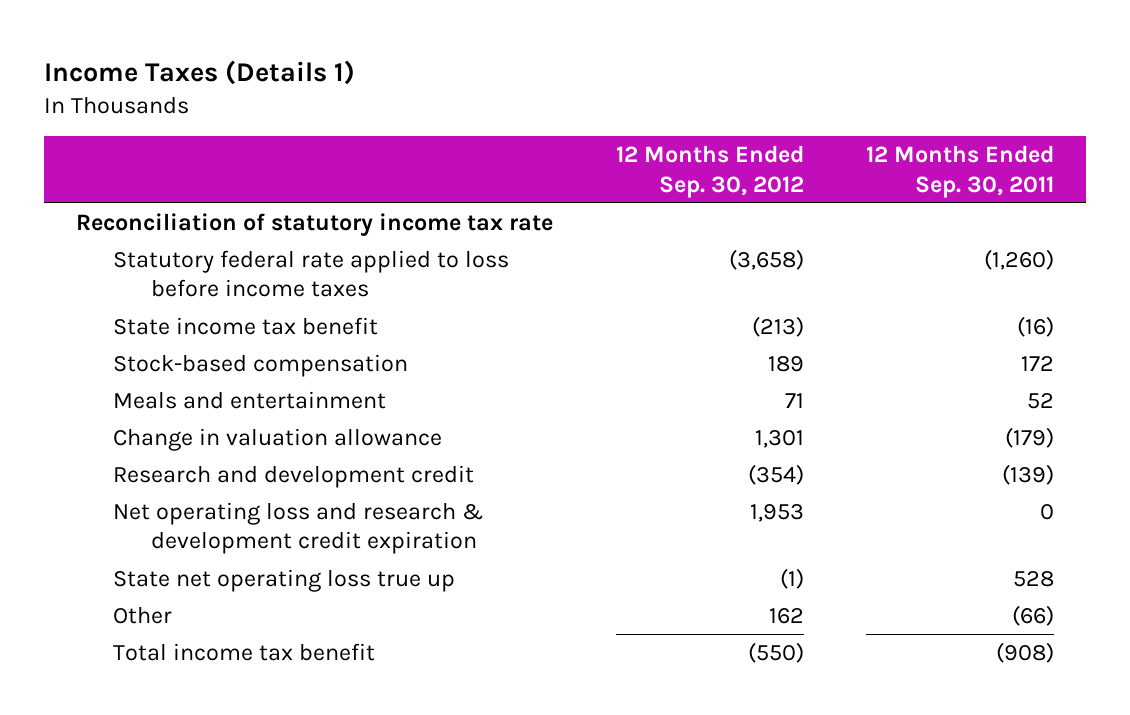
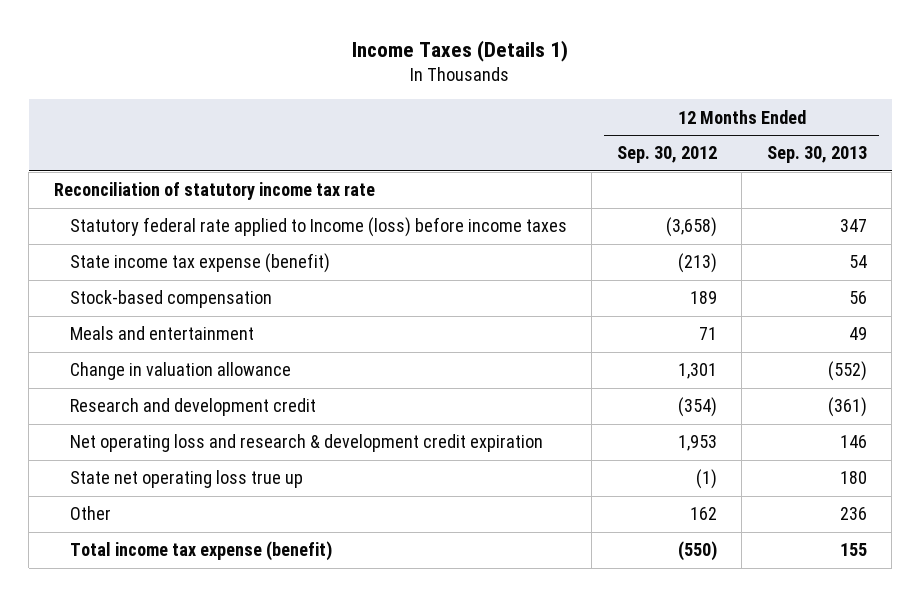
- | 12 Months Ended Sep. 30, 2012 | 12 Months Ended Sep. 30, 2011
+ | 12 Months Ended Sep. 30, 2012 | 12 Months Ended Sep. 30, 2013
- Statutory federal rate applied to loss before income taxes | (3,658) | (1,260)
- State income tax benefit | (213) | (16)
+ Statutory federal rate applied to Income (loss) before income taxes | (3,658) | 347
+ State income tax expense (benefit) | (213) | 54
- Total income tax benefit | (550) | (908)
+ Total income tax expense (benefit) | (550) | 155

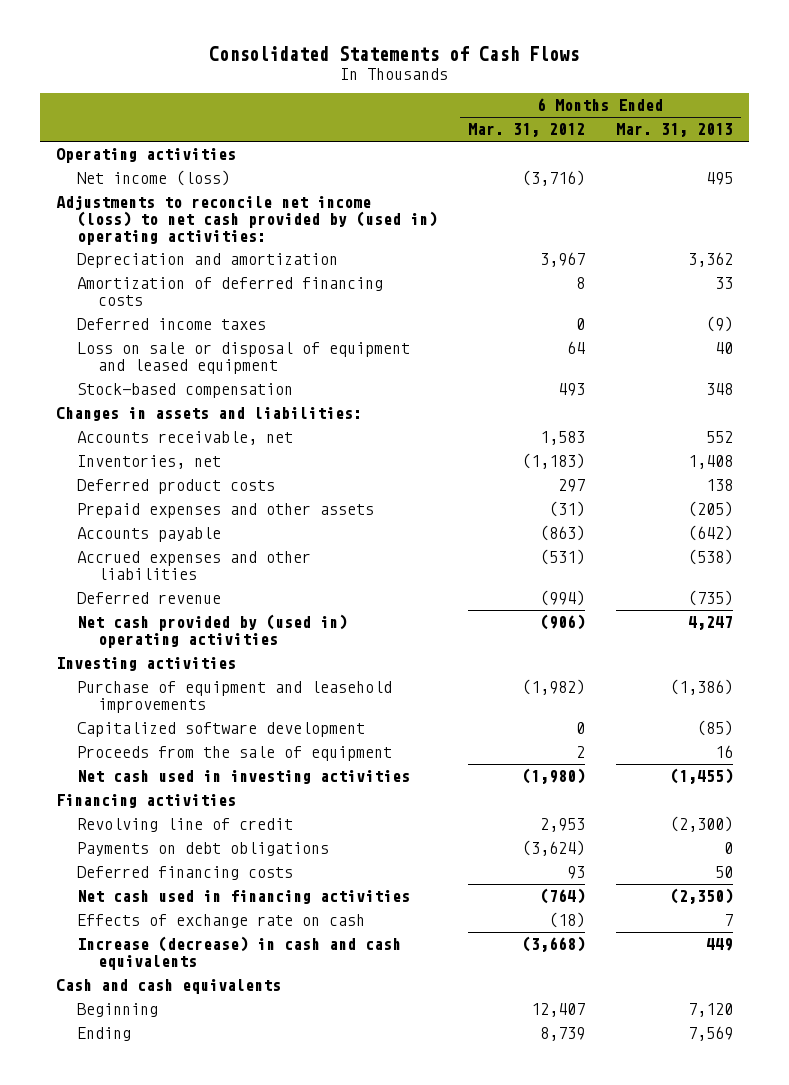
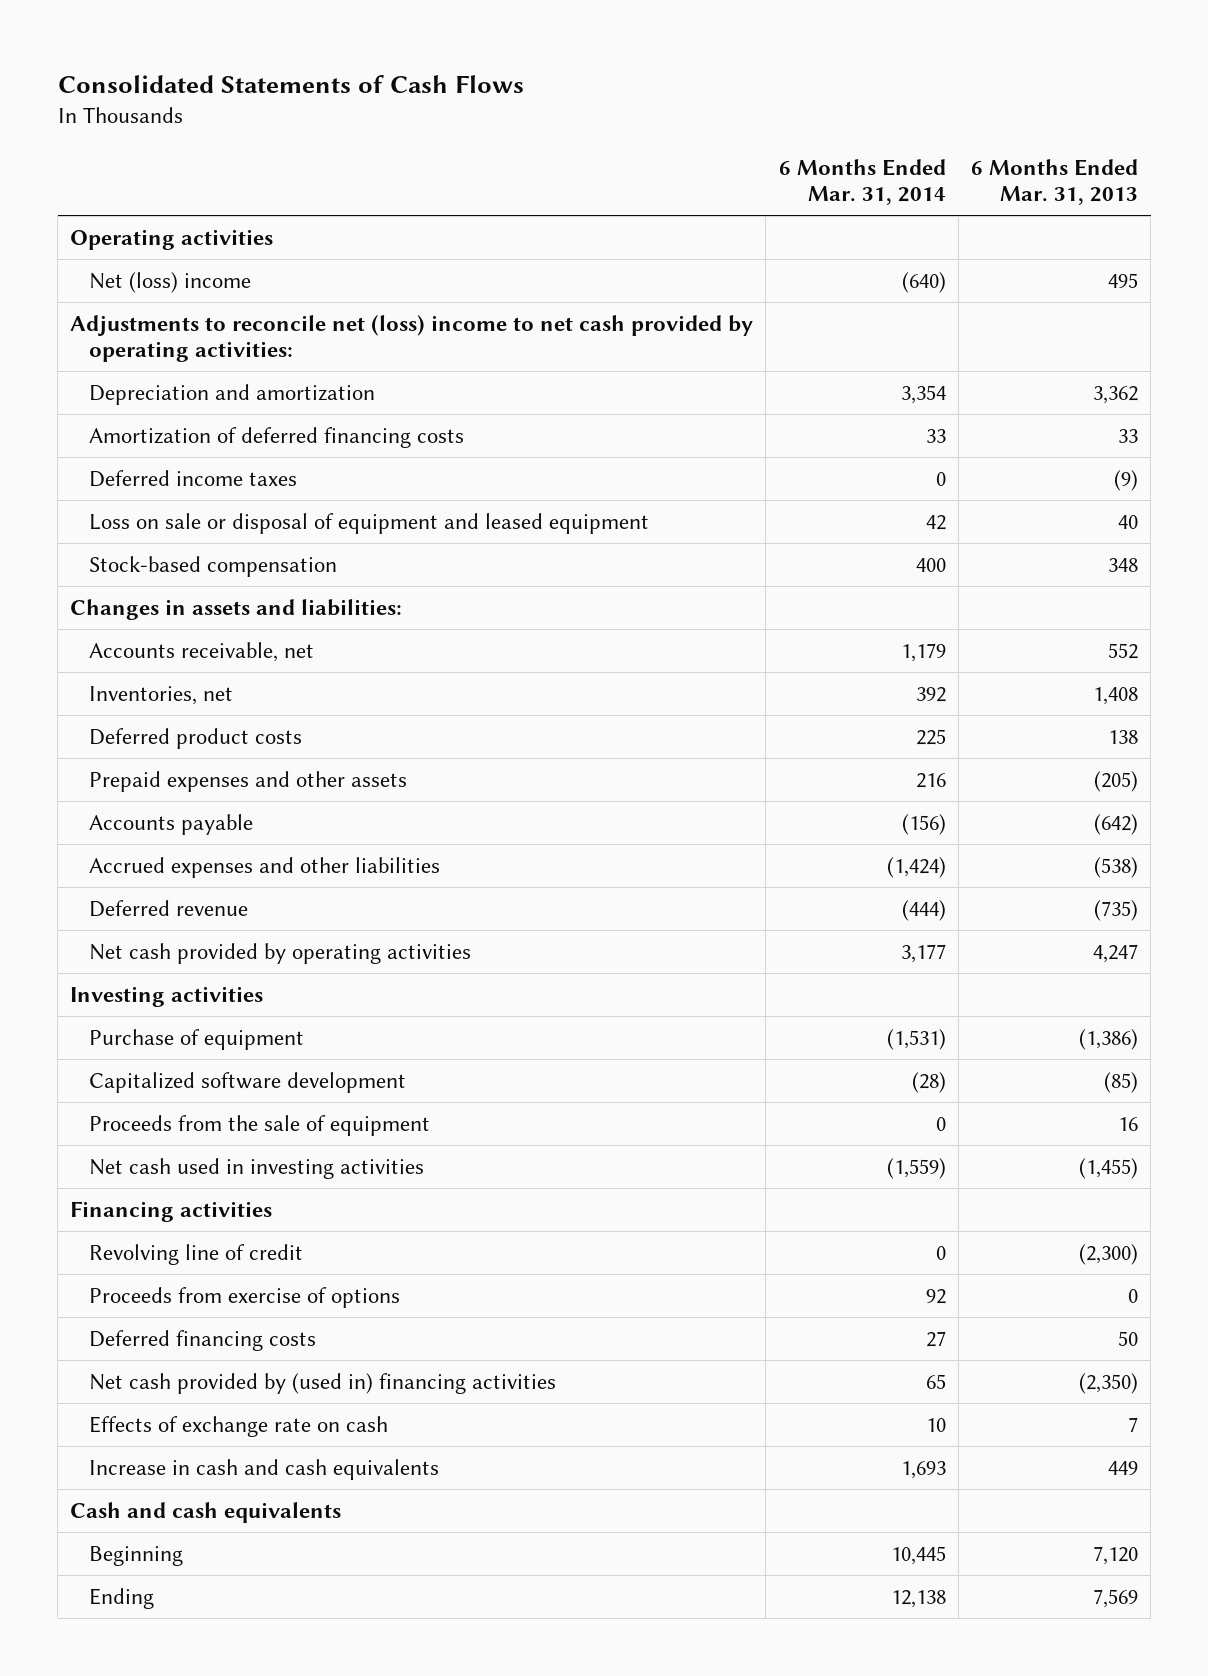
- | 6 Months Ended Mar. 31, 2012 | 6 Months Ended Mar. 31, 2013
+ | 6 Months Ended Mar. 31, 2014 | 6 Months Ended Mar. 31, 2013
- Net income (loss) | (3,716) | 495
- Adjustments to reconcile net income (loss) to net cash provided by (used in) operating activities:
+ Net (loss) income | (640) | 495
+ Adjustments to reconcile net (loss) income to net cash provided by operating activities:
- Net cash provided by (used in) operating activities | (906) | 4,247
+ Net cash provided by operating activities | 3,177 | 4,247
- Purchase of equipment and leasehold improvements | (1,982) | (1,386)
+ Purchase of equipment | (1,531) | (1,386)
- Payments on debt obligations | (3,624) | 0
+ Proceeds from exercise of options | 92 | 0
- Net cash used in financing activities | (764) | (2,350)
+ Net cash provided by (used in) financing activities | 65 | (2,350)
- Increase (decrease) in cash and cash equivalents | (3,668) | 449
+ Increase in cash and cash equivalents | 1,693 | 449

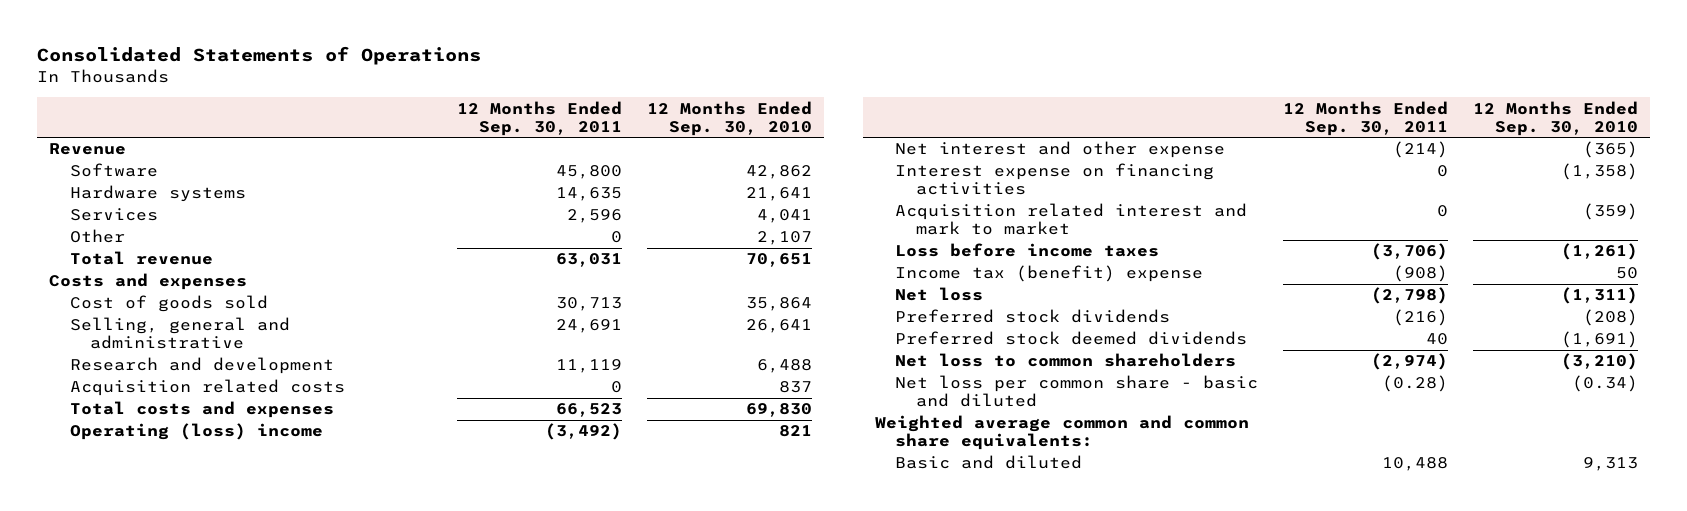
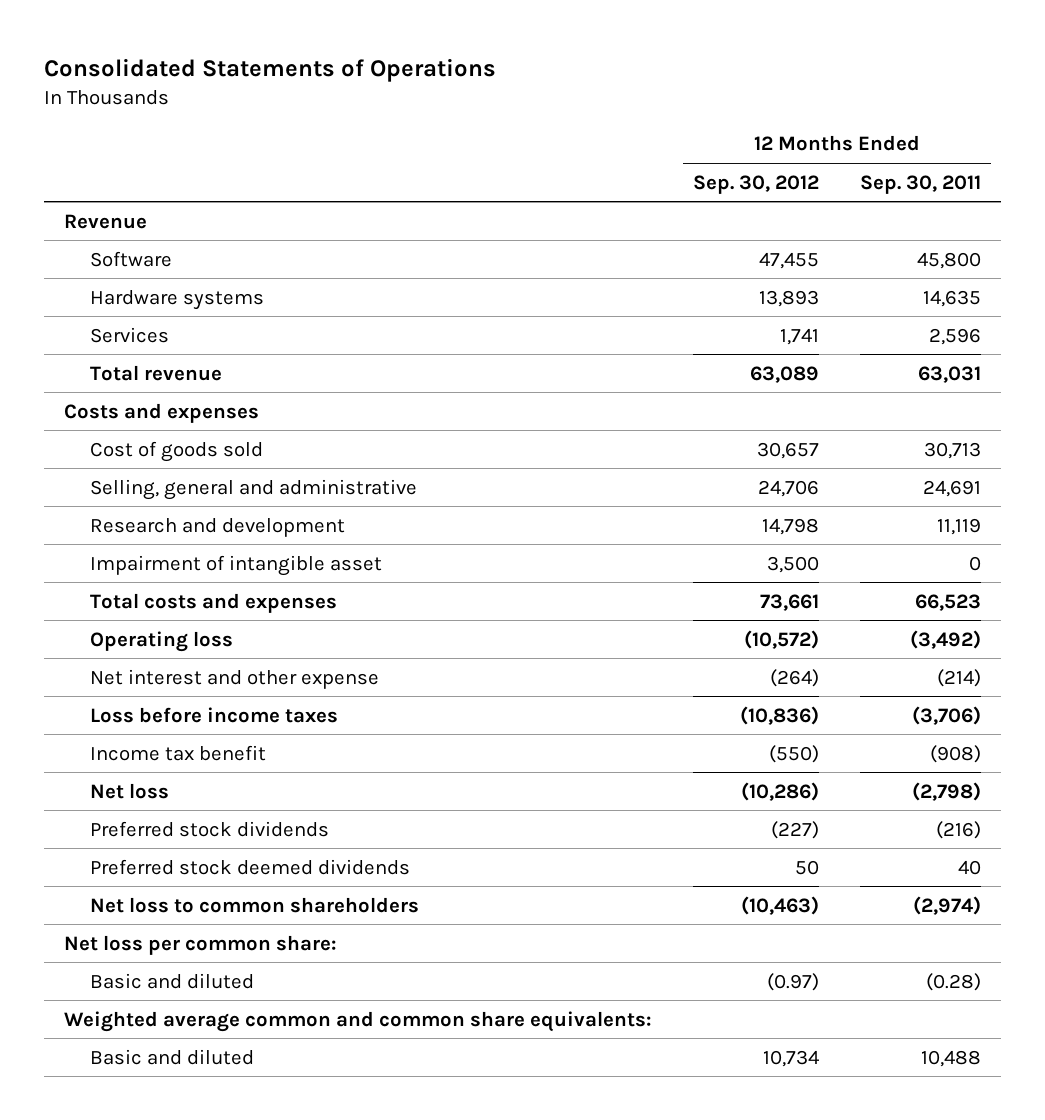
- | 12 Months Ended Sep. 30, 2011 | 12 Months Ended Sep. 30, 2010
+ | 12 Months Ended Sep. 30, 2012 | 12 Months Ended Sep. 30, 2011
- Other | 0 | 2,107
- Acquisition related costs | 0 | 837
+ Impairment of intangible asset | 3,500 | 0
- Operating (loss) income | (3,492) | 821
+ Operating loss | (10,572) | (3,492)
- Interest expense on financing activities | 0 | (1,358)
- Acquisition related interest and mark to market | 0 | (359)
- Income tax (benefit) expense | (908) | 50
+ Income tax benefit | (550) | (908)
- Net loss per common share - basic and diluted | (0.28) | (0.34)
+ Net loss per common share:
+ Basic and diluted | (0.97) | (0.28)

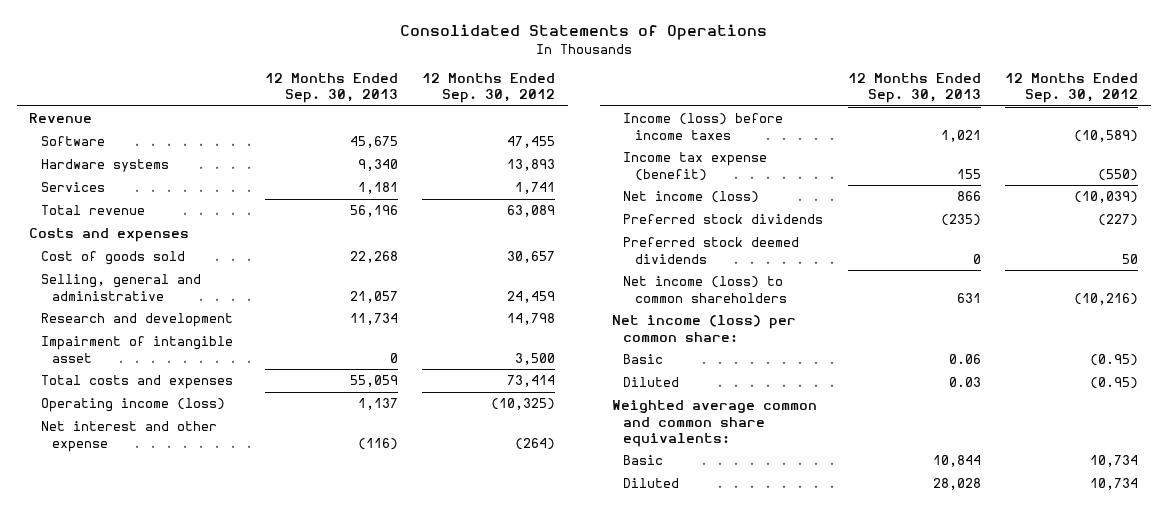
- | 12 Months Ended Sep. 30, 2012 | 12 Months Ended Sep. 30, 2011
+ | 12 Months Ended Sep. 30, 2013 | 12 Months Ended Sep. 30, 2012
- Selling, general and administrative | 24,706 | 24,691
+ Selling, general and administrative | 21,057 | 24,459
- Total costs and expenses | 73,661 | 66,523
- Operating loss | (10,572) | (3,492)
+ Total costs and expenses | 55,059 | 73,414
+ Operating income (loss) | 1,137 | (10,325)
- Loss before income taxes | (10,836) | (3,706)
- Income tax benefit | (550) | (908)
- Net loss | (10,286) | (2,798)
+ Income (loss) before income taxes | 1,021 | (10,589)
+ Income tax expense (benefit) | 155 | (550)
+ Net income (loss) | 866 | (10,039)
- Net loss to common shareholders | (10,463) | (2,974)
- Net loss per common share:
- Basic and diluted | (0.97) | (0.28)
+ Net income (loss) to common shareholders | 631 | (10,216)
+ Net income (loss) per common share:
+ Basic | 0.06 | (0.95)
+ Diluted | 0.03 | (0.95)
- Basic and diluted | 10,734 | 10,488
+ Basic | 10,844 | 10,734
+ Diluted | 28,028 | 10,734

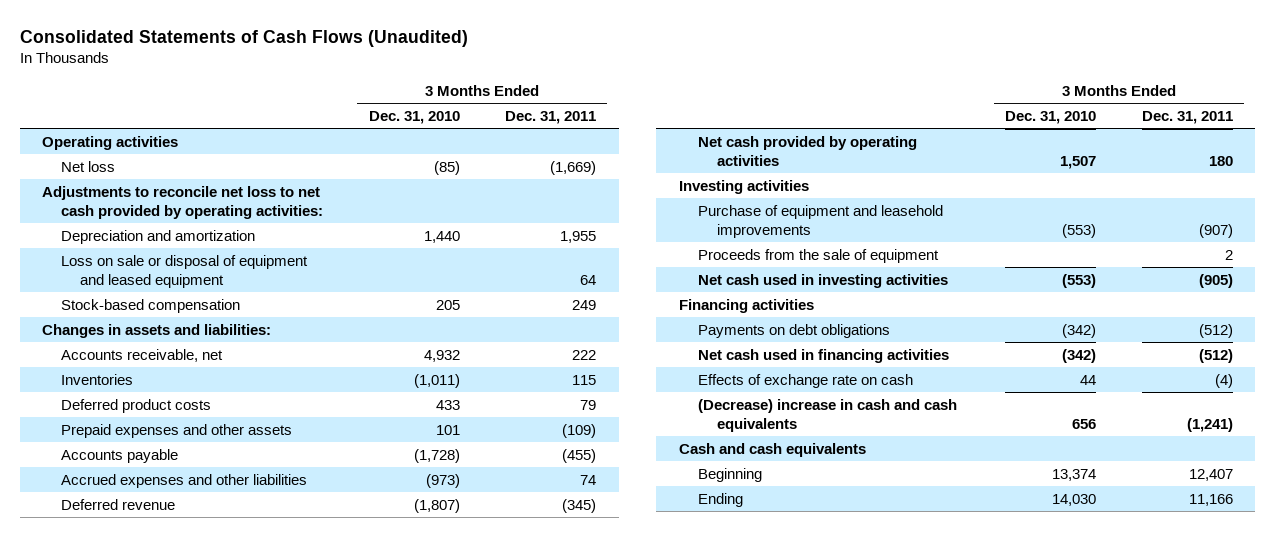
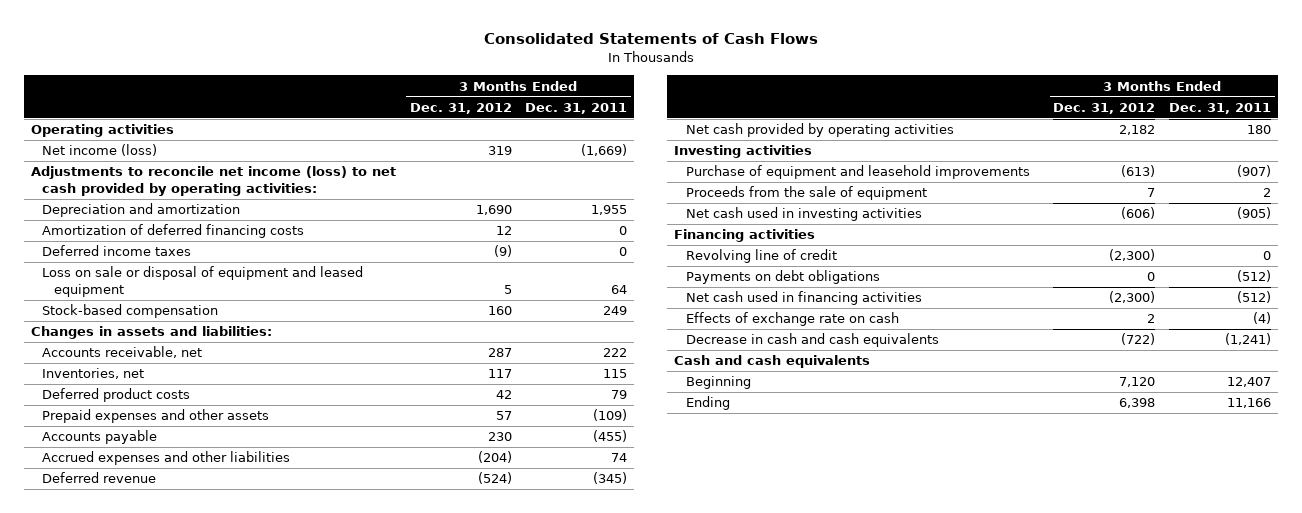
- Consolidated Statements of Cash Flows (Unaudited)
+ Consolidated Statements of Cash Flows
- | 3 Months Ended Dec. 31, 2010 | 3 Months Ended Dec. 31, 2011
+ | 3 Months Ended Dec. 31, 2012 | 3 Months Ended Dec. 31, 2011
- Net loss | (85) | (1,669)
- Adjustments to reconcile net loss to net cash provided by operating activities:
+ Net income (loss) | 319 | (1,669)
+ Adjustments to reconcile net income (loss) to net cash provided by operating activities:
+ Amortization of deferred financing costs | 12 | 0
+ Deferred income taxes | (9) | 0
- Inventories | (1,011) | 115
+ Inventories, net | 117 | 115
+ Revolving line of credit | (2,300) | 0
- (Decrease) increase in cash and cash equivalents | 656 | (1,241)
+ Decrease in cash and cash equivalents | (722) | (1,241)

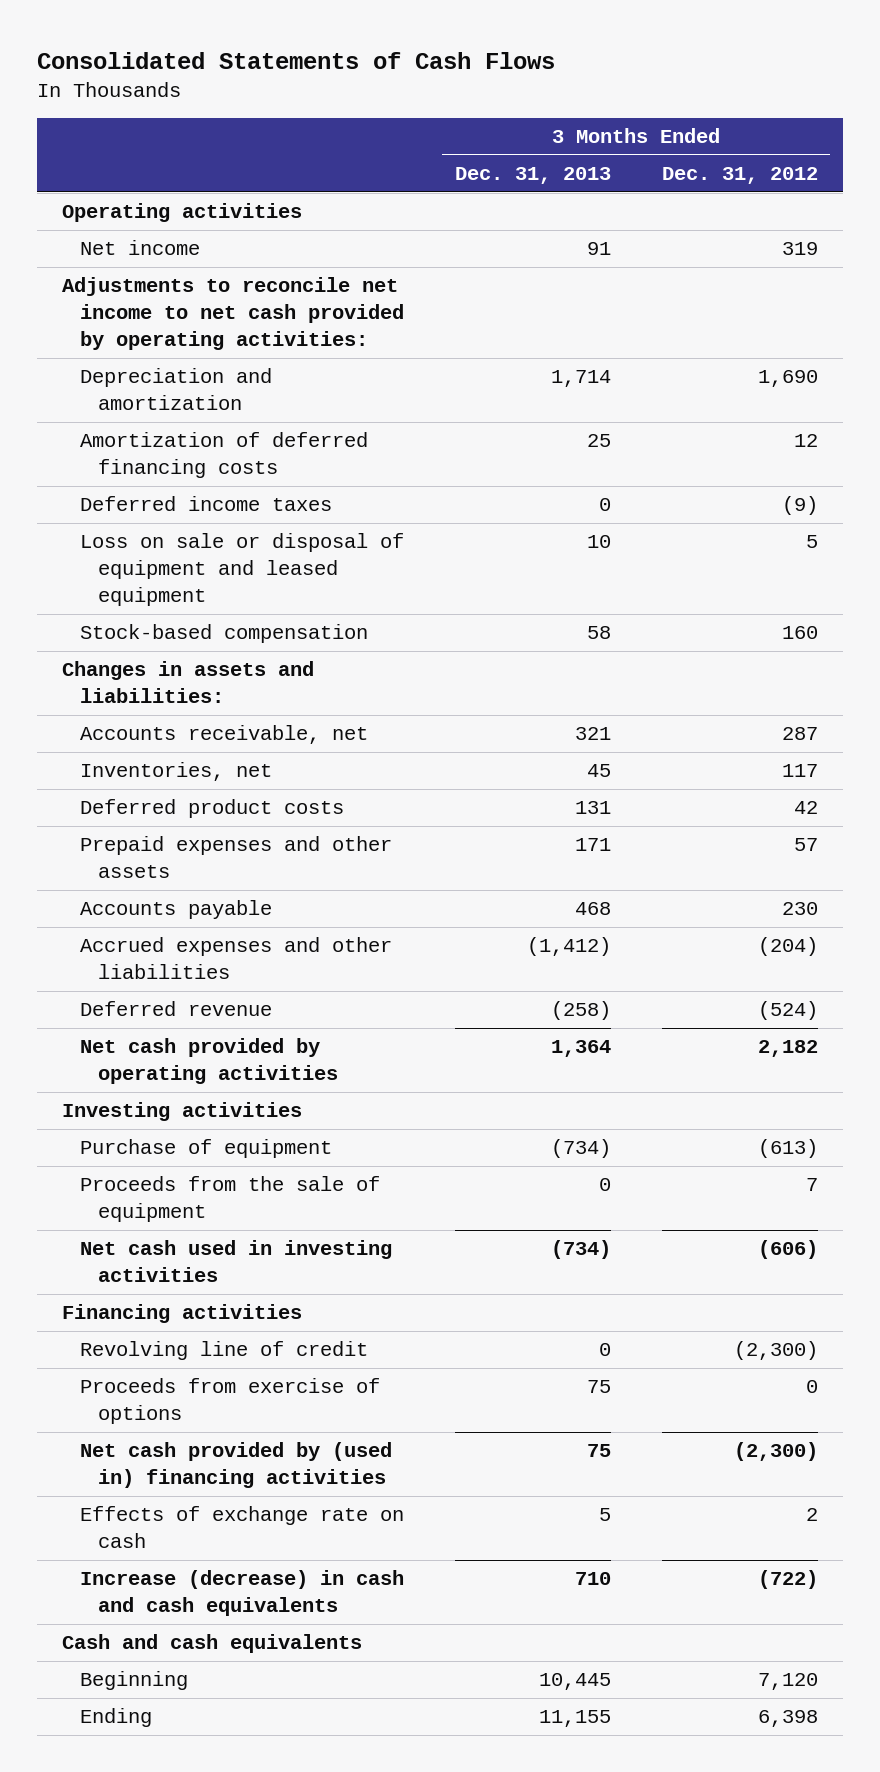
- | 3 Months Ended Dec. 31, 2012 | 3 Months Ended Dec. 31, 2011
+ | 3 Months Ended Dec. 31, 2013 | 3 Months Ended Dec. 31, 2012
- Net income (loss) | 319 | (1,669)
- Adjustments to reconcile net income (loss) to net cash provided by operating activities:
+ Net income | 91 | 319
+ Adjustments to reconcile net income to net cash provided by operating activities:
- Purchase of equipment and leasehold improvements | (613) | (907)
+ Purchase of equipment | (734) | (613)
- Payments on debt obligations | 0 | (512)
- Net cash used in financing activities | (2,300) | (512)
+ Proceeds from exercise of options | 75 | 0
+ Net cash provided by (used in) financing activities | 75 | (2,300)
- Decrease in cash and cash equivalents | (722) | (1,241)
+ Increase (decrease) in cash and cash equivalents | 710 | (722)

